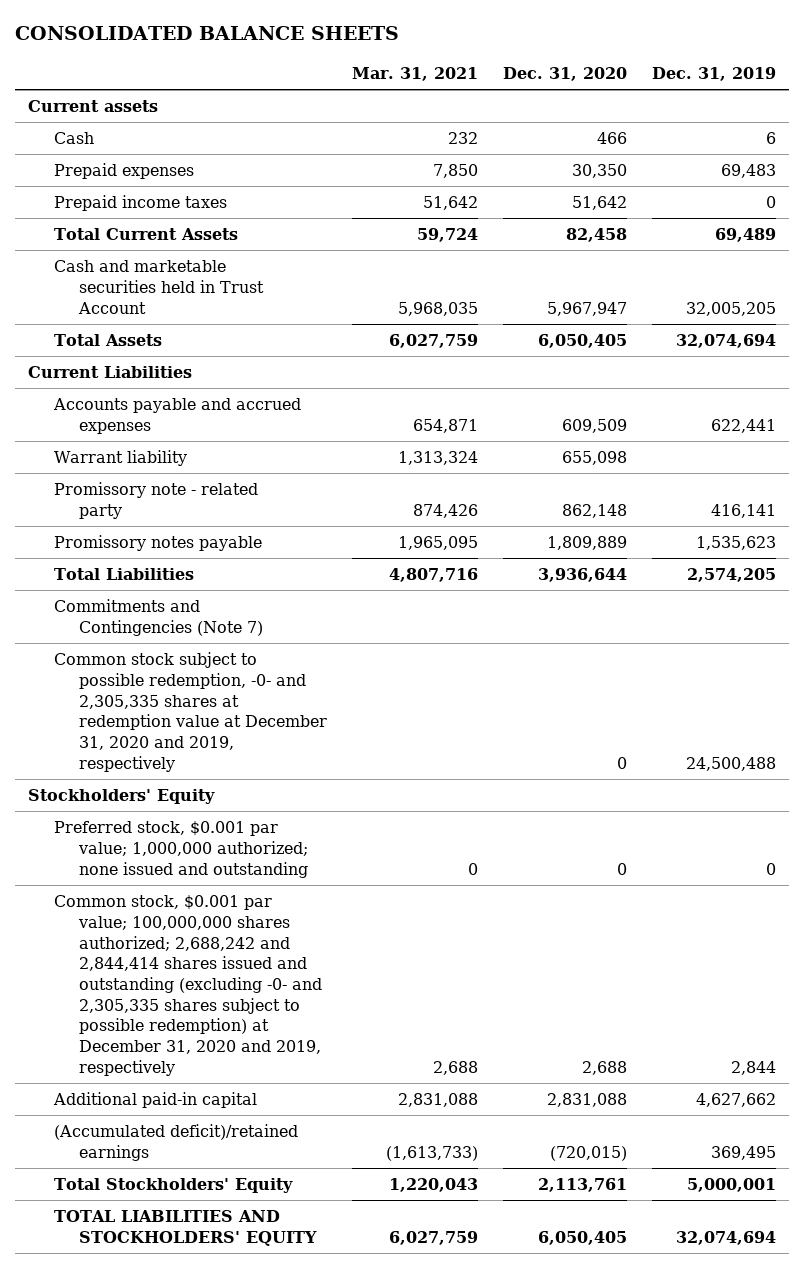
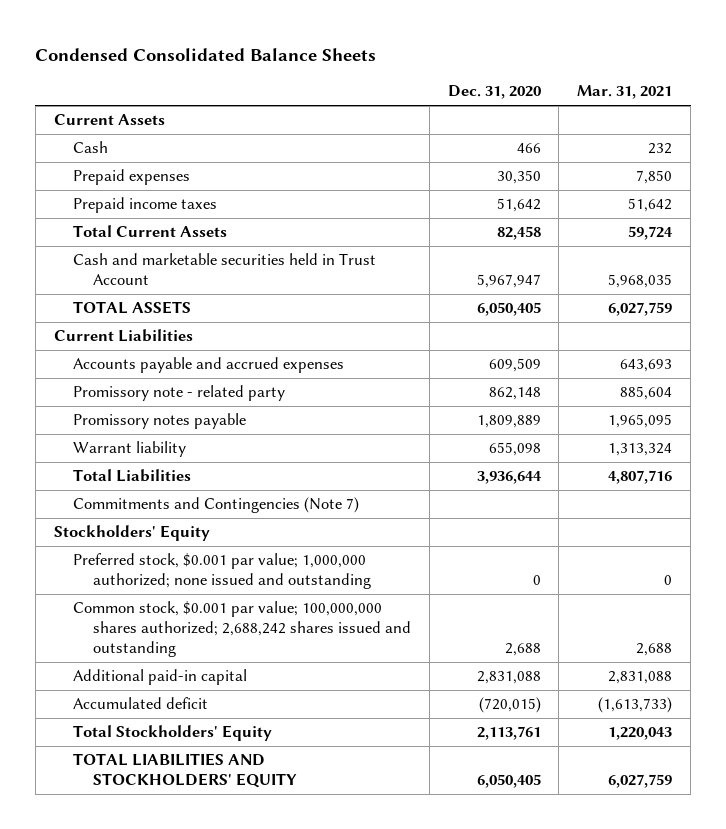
- CONSOLIDATED BALANCE SHEETS
+ Condensed Consolidated Balance Sheets
- | Mar. 31, 2021 | Dec. 31, 2020 | Dec. 31, 2019
+ | Dec. 31, 2020 | Mar. 31, 2021
- Current assets
+ Current Assets
- Total Assets | 6,027,759 | 6,050,405 | 32,074,694
+ TOTAL ASSETS | 6,050,405 | 6,027,759
- Accounts payable and accrued expenses | 654,871 | 609,509 | 622,441
- Promissory note - related party | 874,426 | 862,148 | 416,141
+ Accounts payable and accrued expenses | 609,509 | 643,693
+ Promissory note - related party | 862,148 | 885,604
moved down: Warrant liability | 655,098 | 1,313,324
- Common stock subject to possible redemption, -0- and 2,305,335 shares at redemption value at December 31, 2020 and 2019, respectively | | 0 | 24,500,488
- Common stock, $0.001 par value; 100,000,000 shares authorized; 2,688,242 and 2,844,414 shares issued and outstanding (excluding -0- and 2,305,335 shares subject to possible redemption) at December 31, 2020 and 2019, respectively | 2,688 | 2,688 | 2,844
+ Common stock, $0.001 par value; 100,000,000 shares authorized; 2,688,242 shares issued and outstanding | 2,688 | 2,688
- (Accumulated deficit)/retained earnings | (1,613,733) | (720,015) | 369,495
+ Accumulated deficit | (720,015) | (1,613,733)

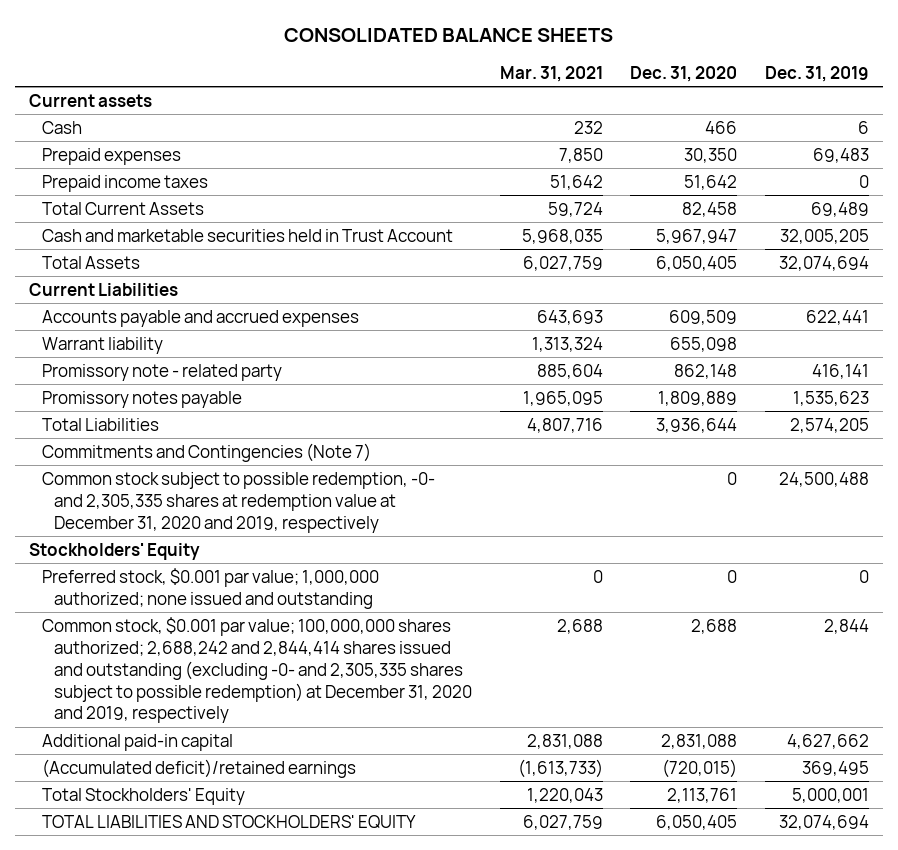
- Condensed Consolidated Balance Sheets
+ CONSOLIDATED BALANCE SHEETS
- | Dec. 31, 2020 | Mar. 31, 2021
+ | Mar. 31, 2021 | Dec. 31, 2020 | Dec. 31, 2019
- Current Assets
+ Current assets
- TOTAL ASSETS | 6,050,405 | 6,027,759
+ Total Assets | 6,027,759 | 6,050,405 | 32,074,694
moved up: Warrant liability | 1,313,324 | 655,098 |
+ Common stock subject to possible redemption, -0- and 2,305,335 shares at redemption value at December 31, 2020 and 2019, respectively | | 0 | 24,500,488
- Common stock, $0.001 par value; 100,000,000 shares authorized; 2,688,242 shares issued and outstanding | 2,688 | 2,688
+ Common stock, $0.001 par value; 100,000,000 shares authorized; 2,688,242 and 2,844,414 shares issued and outstanding (excluding -0- and 2,305,335 shares subject to possible redemption) at December 31, 2020 and 2019, respectively | 2,688 | 2,688 | 2,844
- Accumulated deficit | (720,015) | (1,613,733)
+ (Accumulated deficit)/retained earnings | (1,613,733) | (720,015) | 369,495

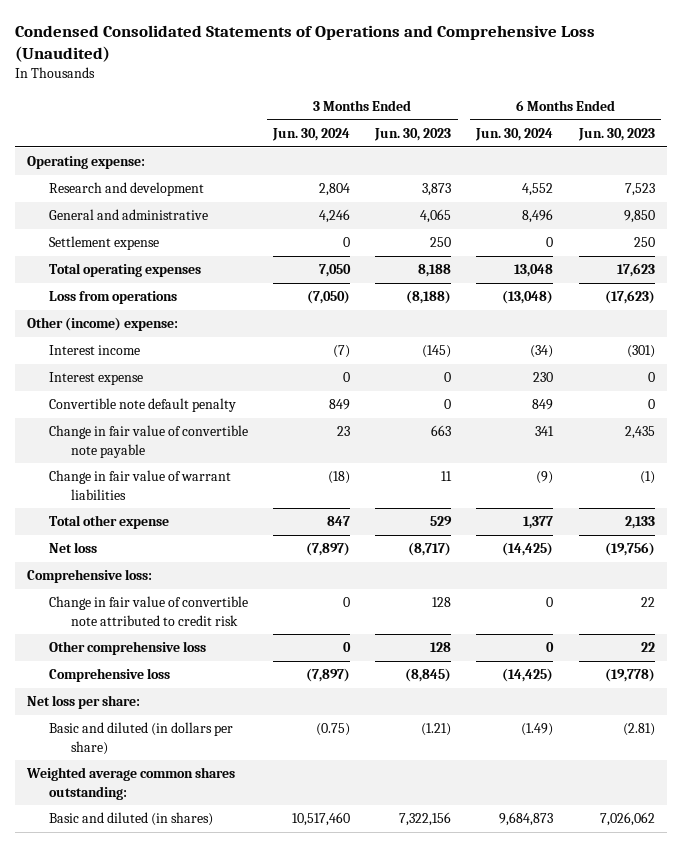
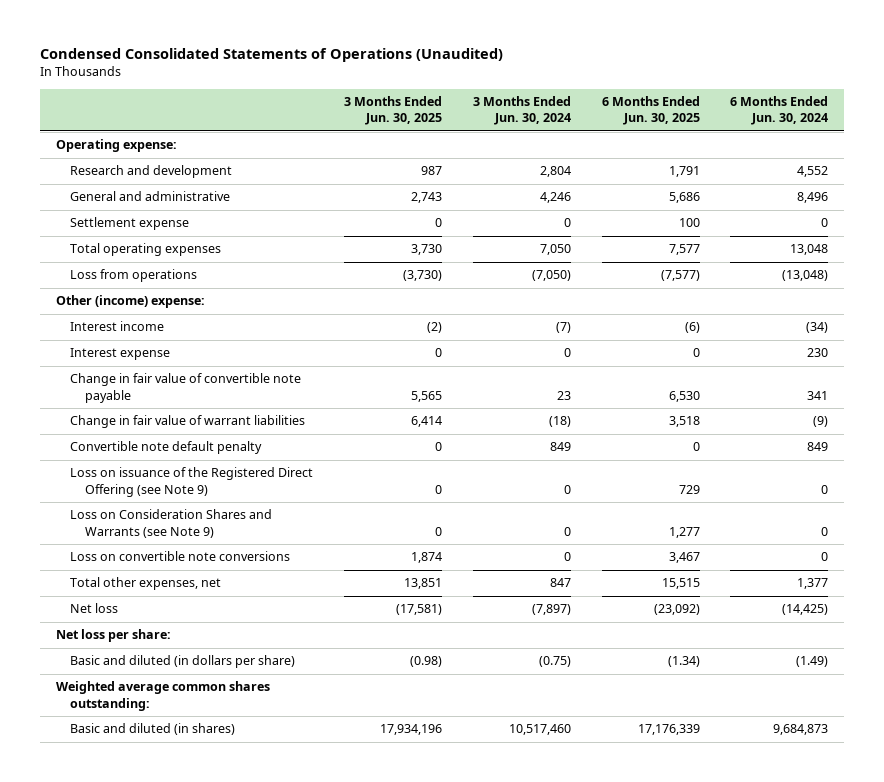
- Condensed Consolidated Statements of Operations and Comprehensive Loss (Unaudited)
+ Condensed Consolidated Statements of Operations (Unaudited)
- | 3 Months Ended Jun. 30, 2024 | 3 Months Ended Jun. 30, 2023 | 6 Months Ended Jun. 30, 2024 | 6 Months Ended Jun. 30, 2023
+ | 3 Months Ended Jun. 30, 2025 | 3 Months Ended Jun. 30, 2024 | 6 Months Ended Jun. 30, 2025 | 6 Months Ended Jun. 30, 2024
- Total other expense | 847 | 529 | 1,377 | 2,133
moved down: Convertible note default penalty | 0 | 849 | 0 | 849
+ Loss on issuance of the Registered Direct Offering (see Note 9) | 0 | 0 | 729 | 0
+ Loss on Consideration Shares and Warrants (see Note 9) | 0 | 0 | 1,277 | 0
+ Loss on convertible note conversions | 1,874 | 0 | 3,467 | 0
+ Total other expenses, net | 13,851 | 847 | 15,515 | 1,377
- Comprehensive loss:
- Change in fair value of convertible note attributed to credit risk | 0 | 128 | 0 | 22
- Other comprehensive loss | 0 | 128 | 0 | 22
- Comprehensive loss | (7,897) | (8,845) | (14,425) | (19,778)

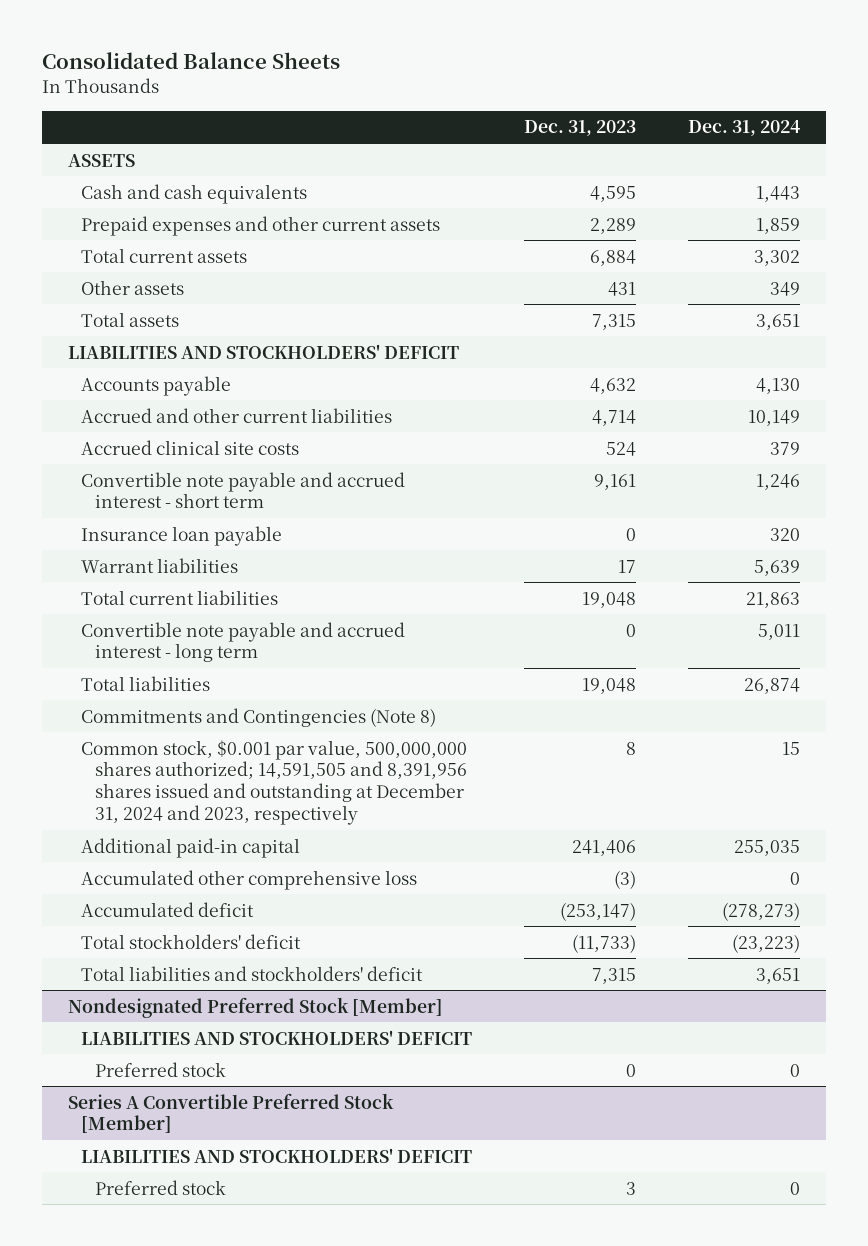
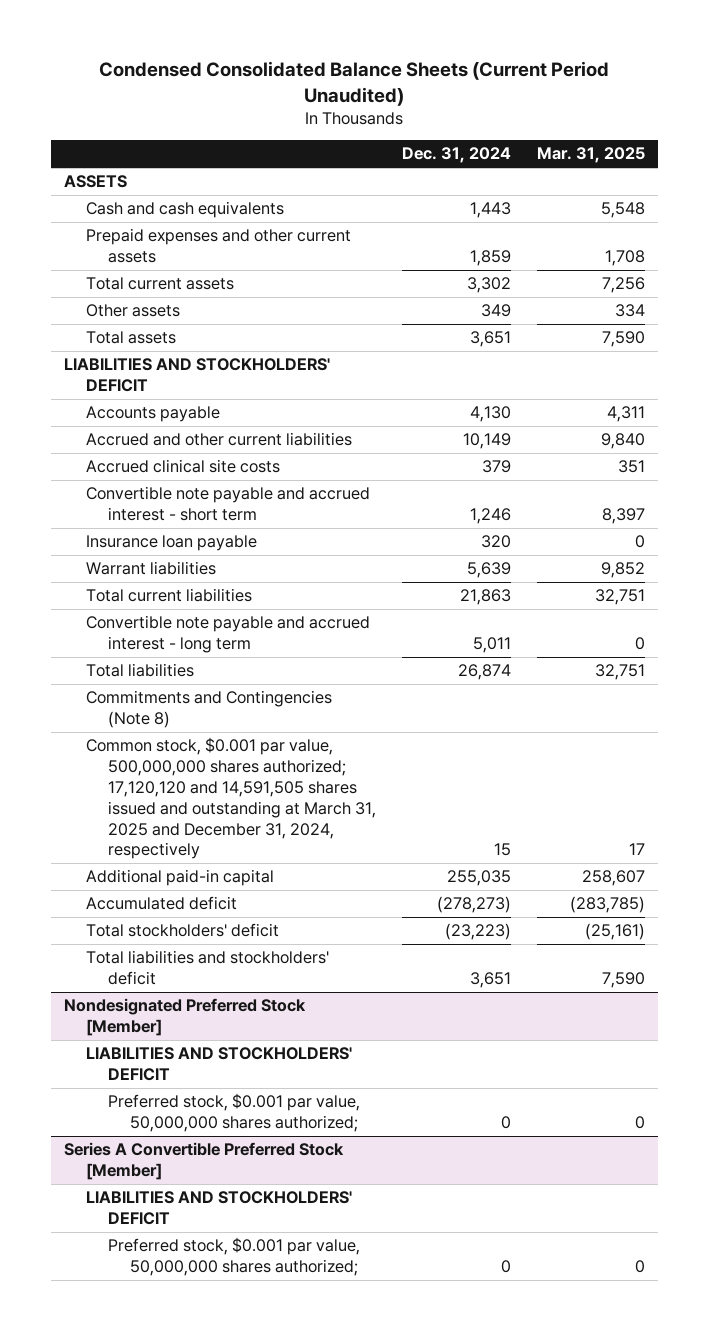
- Consolidated Balance Sheets
+ Condensed Consolidated Balance Sheets (Current Period Unaudited)
- | Dec. 31, 2023 | Dec. 31, 2024
+ | Dec. 31, 2024 | Mar. 31, 2025
- Common stock, $0.001 par value, 500,000,000 shares authorized; 14,591,505 and 8,391,956 shares issued and outstanding at December 31, 2024 and 2023, respectively | 8 | 15
+ Common stock, $0.001 par value, 500,000,000 shares authorized; 17,120,120 and 14,591,505 shares issued and outstanding at March 31, 2025 and December 31, 2024, respectively | 15 | 17
- Accumulated other comprehensive loss | (3) | 0
@ Nondesignated Preferred Stock [Member]
- Preferred stock | 0 | 0
+ Preferred stock, $0.001 par value, 50,000,000 shares authorized; | 0 | 0
@ Series A Convertible Preferred Stock [Member]
- Preferred stock | 3 | 0
+ Preferred stock, $0.001 par value, 50,000,000 shares authorized; | 0 | 0

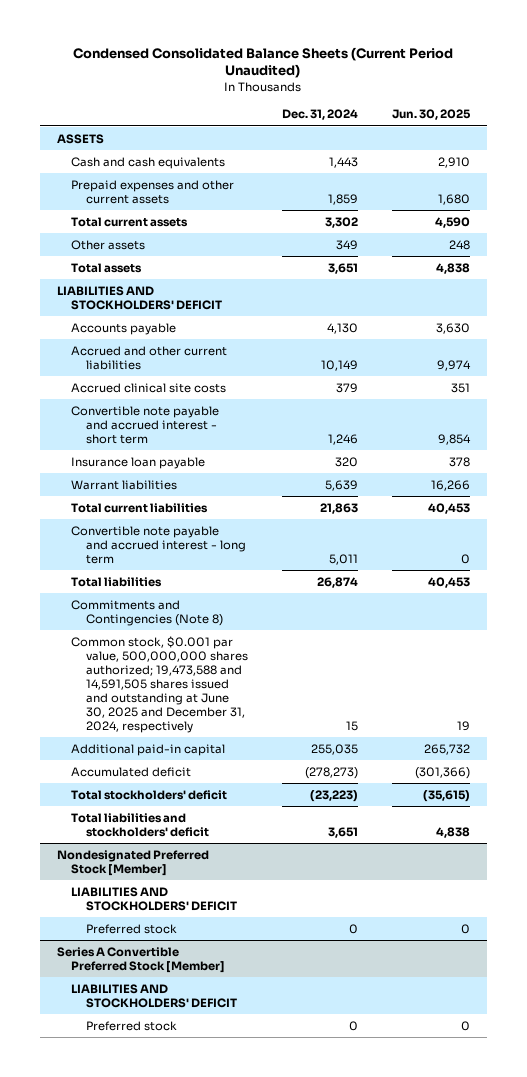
- | Dec. 31, 2024 | Mar. 31, 2025
+ | Dec. 31, 2024 | Jun. 30, 2025
- Common stock, $0.001 par value, 500,000,000 shares authorized; 17,120,120 and 14,591,505 shares issued and outstanding at March 31, 2025 and December 31, 2024, respectively | 15 | 17
+ Common stock, $0.001 par value, 500,000,000 shares authorized; 19,473,588 and 14,591,505 shares issued and outstanding at June 30, 2025 and December 31, 2024, respectively | 15 | 19
@ Nondesignated Preferred Stock [Member]
- Preferred stock, $0.001 par value, 50,000,000 shares authorized; | 0 | 0
+ Preferred stock | 0 | 0
@ Series A Convertible Preferred Stock [Member]
- Preferred stock, $0.001 par value, 50,000,000 shares authorized; | 0 | 0
+ Preferred stock | 0 | 0

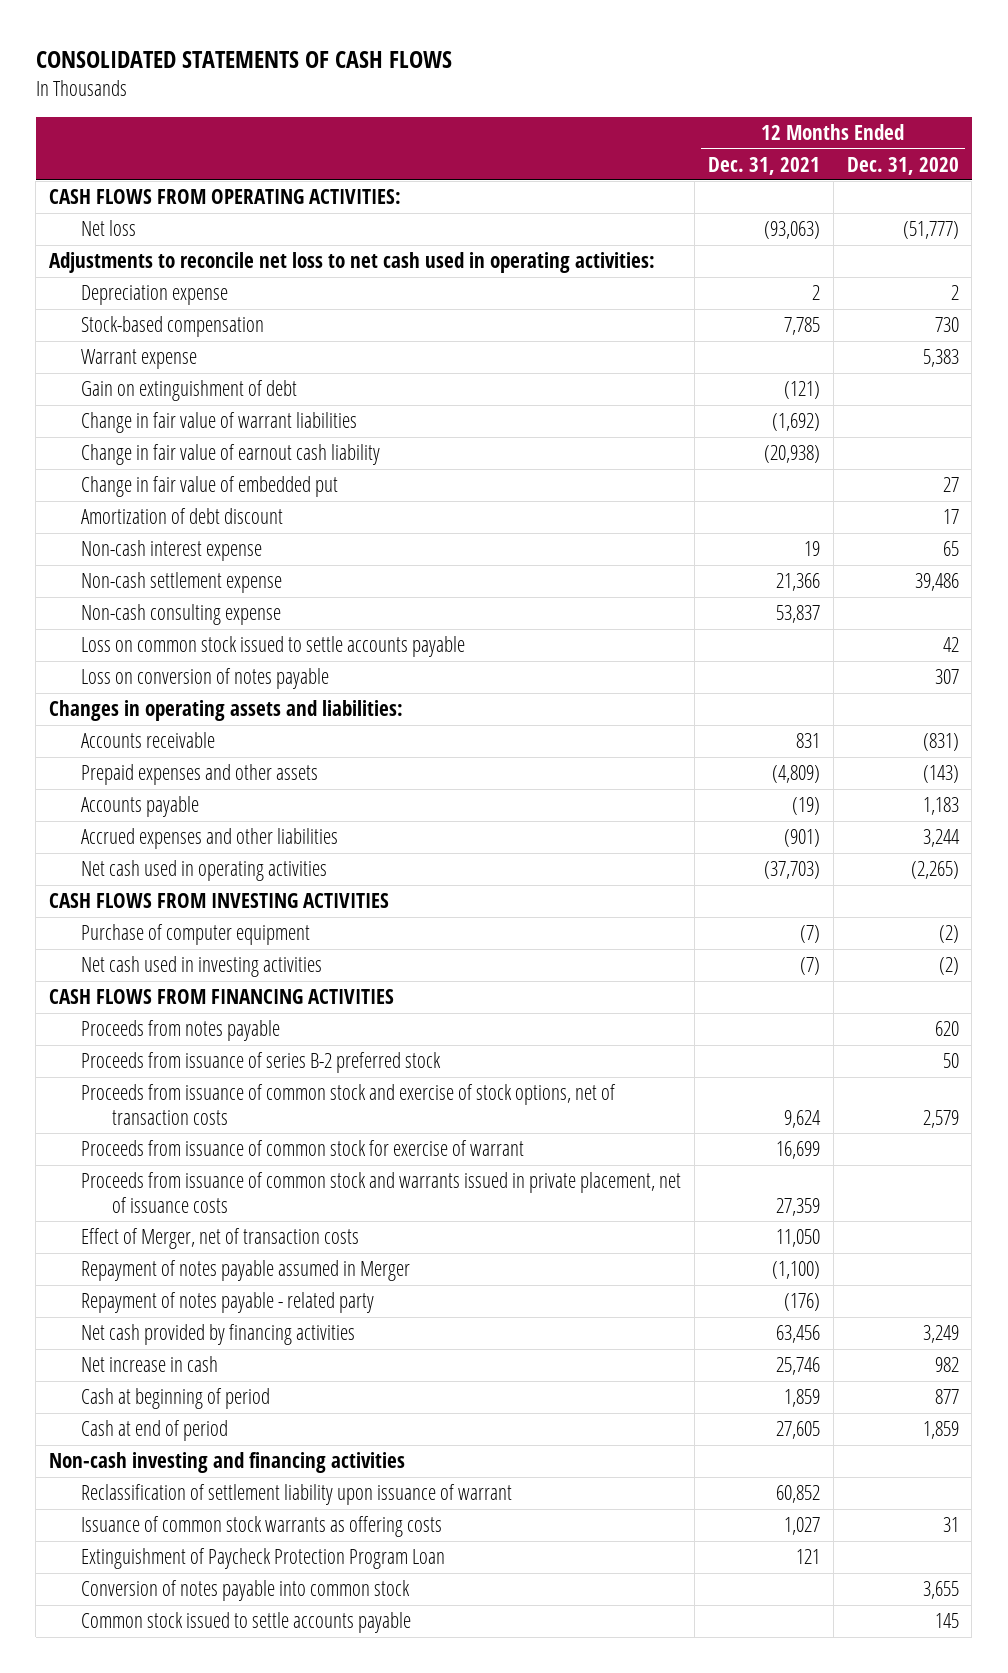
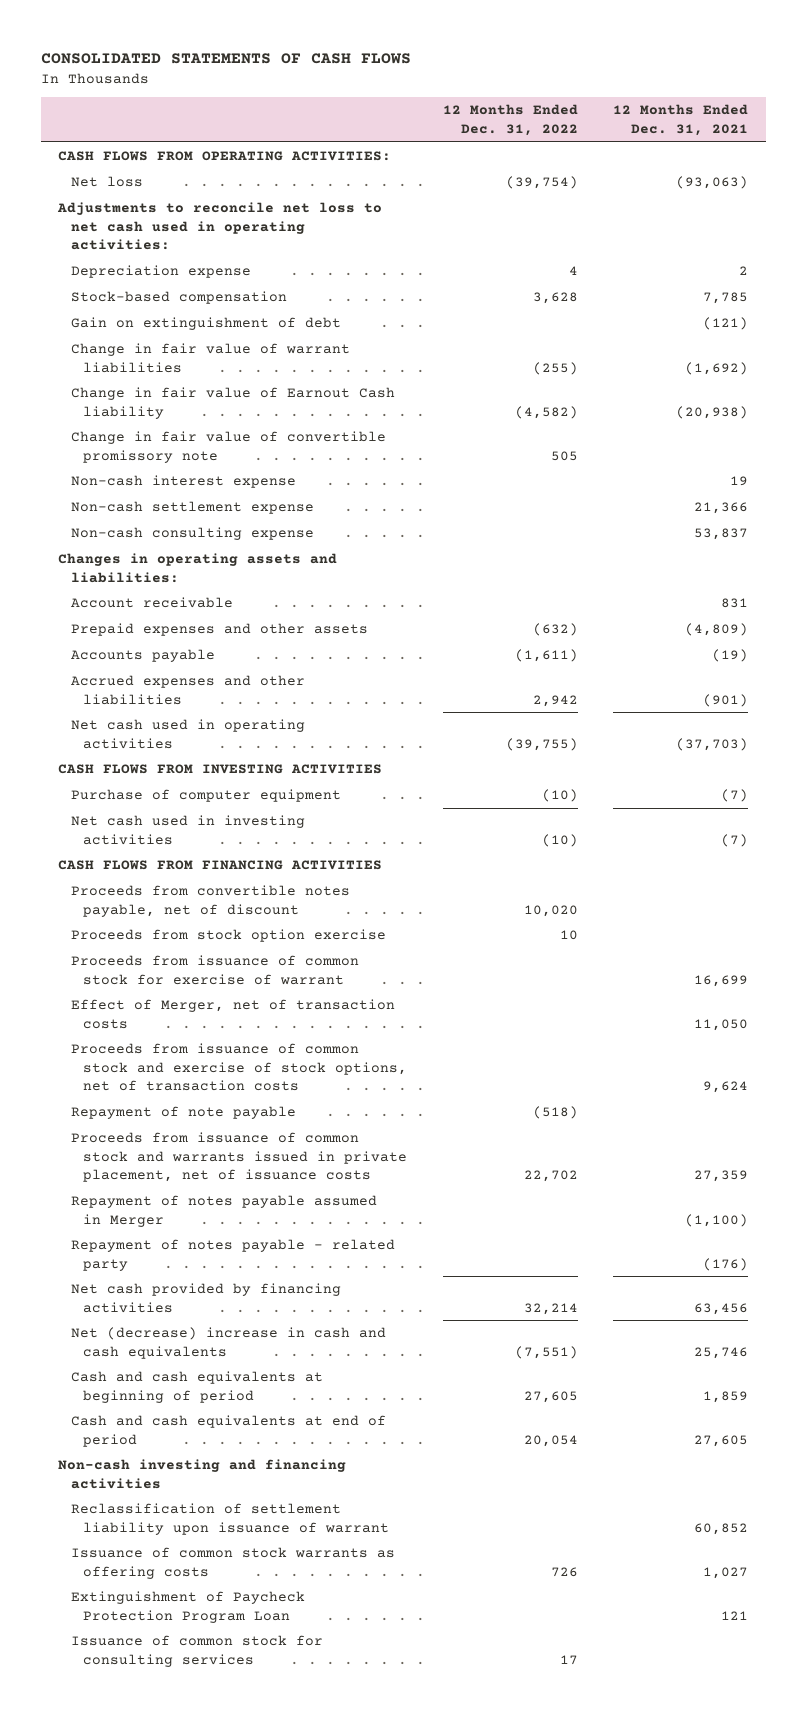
- | 12 Months Ended Dec. 31, 2021 | 12 Months Ended Dec. 31, 2020
+ | 12 Months Ended Dec. 31, 2022 | 12 Months Ended Dec. 31, 2021
- Warrant expense | | 5,383
- Change in fair value of earnout cash liability | (20,938) |
- Change in fair value of embedded put | | 27
- Amortization of debt discount | | 17
+ Change in fair value of Earnout Cash liability | (4,582) | (20,938)
+ Change in fair value of convertible promissory note | 505 |
- Loss on common stock issued to settle accounts payable | | 42
- Loss on conversion of notes payable | | 307
- Accounts receivable | 831 | (831)
+ Account receivable | | 831
- Proceeds from notes payable | | 620
- Proceeds from issuance of series B-2 preferred stock | | 50
+ Proceeds from convertible notes payable, net of discount | 10,020 |
+ Proceeds from stock option exercise | 10 |
moved down: Proceeds from issuance of common stock and exercise of stock options, net of transaction costs | | 9,624
+ Repayment of note payable | (518) |
moved down: Proceeds from issuance of common stock and warrants issued in private placement, net of issuance costs | 22,702 | 27,359
- Net increase in cash | 25,746 | 982
- Cash at beginning of period | 1,859 | 877
- Cash at end of period | 27,605 | 1,859
+ Net (decrease) increase in cash and cash equivalents | (7,551) | 25,746
+ Cash and cash equivalents at beginning of period | 27,605 | 1,859
+ Cash and cash equivalents at end of period | 20,054 | 27,605
- Conversion of notes payable into common stock | | 3,655
- Common stock issued to settle accounts payable | | 145
+ Issuance of common stock for consulting services | 17 |

